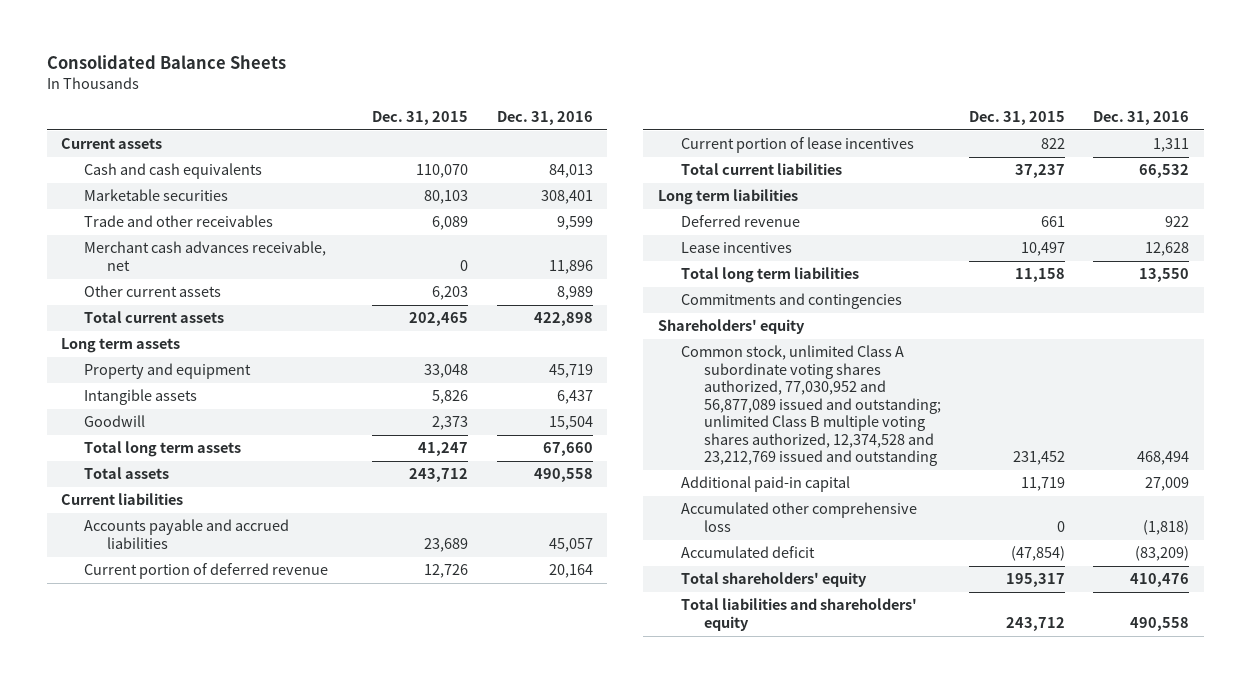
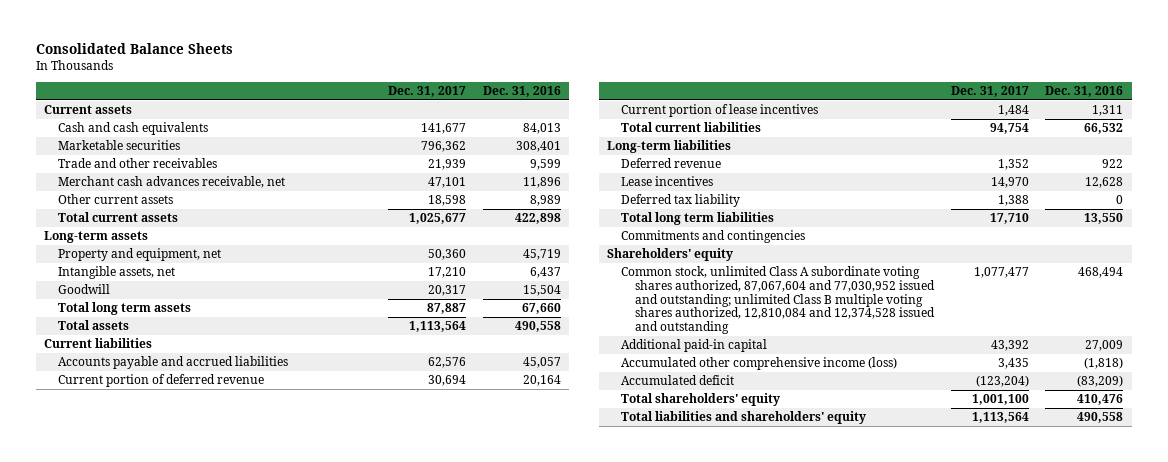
- | Dec. 31, 2015 | Dec. 31, 2016
+ | Dec. 31, 2017 | Dec. 31, 2016
- Long term assets
- Property and equipment | 33,048 | 45,719
- Intangible assets | 5,826 | 6,437
+ Long-term assets
+ Property and equipment, net | 50,360 | 45,719
+ Intangible assets, net | 17,210 | 6,437
- Long term liabilities
+ Long-term liabilities
+ Deferred tax liability | 1,388 | 0
- Common stock, unlimited Class A subordinate voting shares authorized, 77,030,952 and 56,877,089 issued and outstanding; unlimited Class B multiple voting shares authorized, 12,374,528 and 23,212,769 issued and outstanding | 231,452 | 468,494
+ Common stock, unlimited Class A subordinate voting shares authorized, 87,067,604 and 77,030,952 issued and outstanding; unlimited Class B multiple voting shares authorized, 12,810,084 and 12,374,528 issued and outstanding | 1,077,477 | 468,494
- Accumulated other comprehensive loss | 0 | (1,818)
+ Accumulated other comprehensive income (loss) | 3,435 | (1,818)

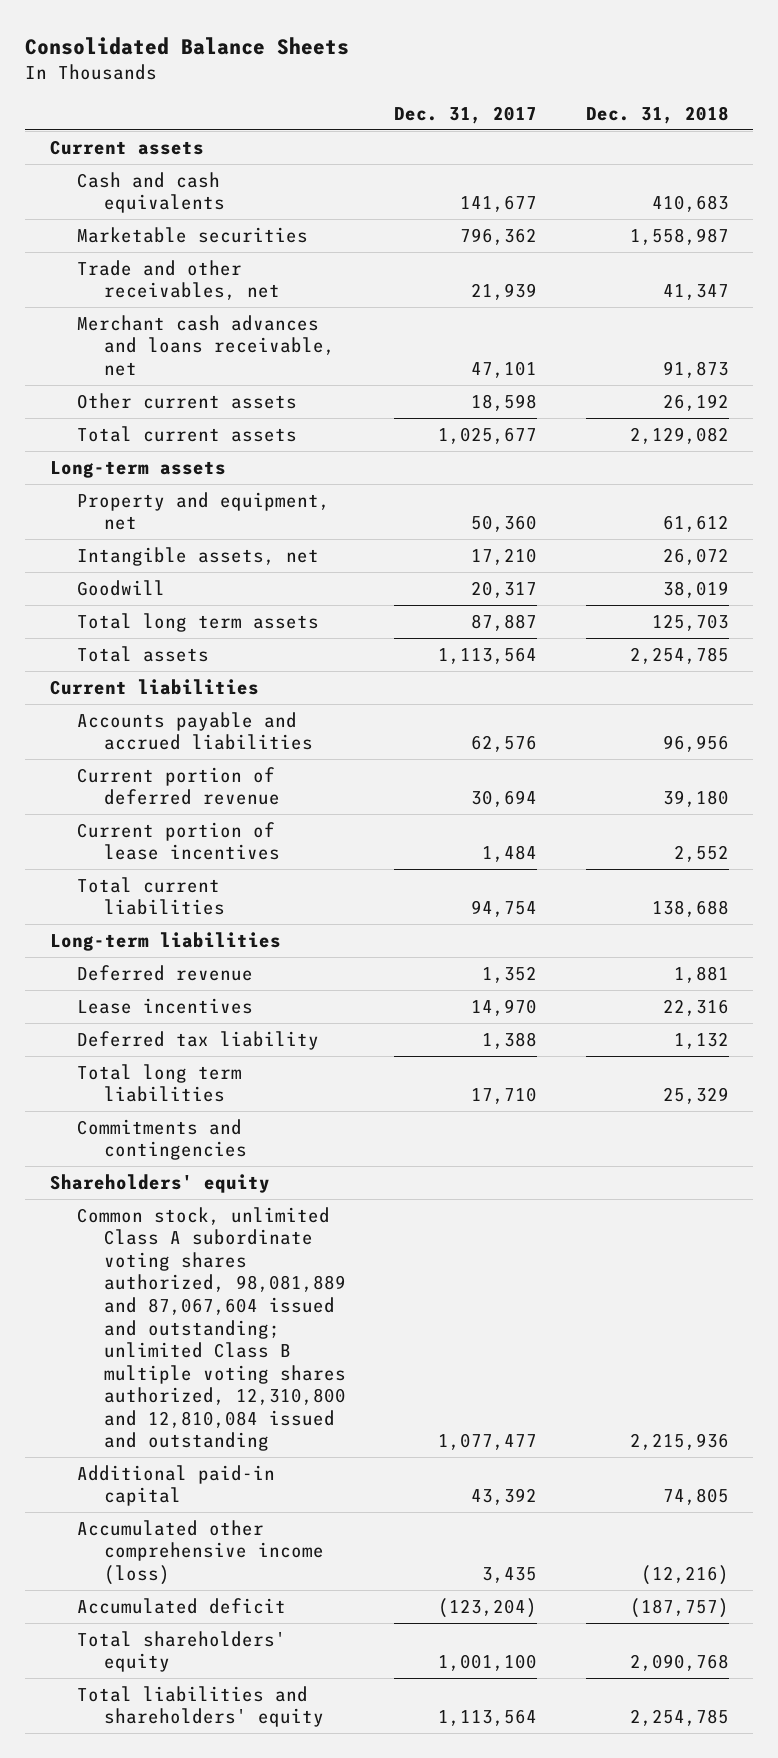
- | Dec. 31, 2017 | Dec. 31, 2016
+ | Dec. 31, 2017 | Dec. 31, 2018
- Trade and other receivables | 21,939 | 9,599
- Merchant cash advances receivable, net | 47,101 | 11,896
+ Trade and other receivables, net | 21,939 | 41,347
+ Merchant cash advances and loans receivable, net | 47,101 | 91,873
- Common stock, unlimited Class A subordinate voting shares authorized, 87,067,604 and 77,030,952 issued and outstanding; unlimited Class B multiple voting shares authorized, 12,810,084 and 12,374,528 issued and outstanding | 1,077,477 | 468,494
+ Common stock, unlimited Class A subordinate voting shares authorized, 98,081,889 and 87,067,604 issued and outstanding; unlimited Class B multiple voting shares authorized, 12,310,800 and 12,810,084 issued and outstanding | 1,077,477 | 2,215,936

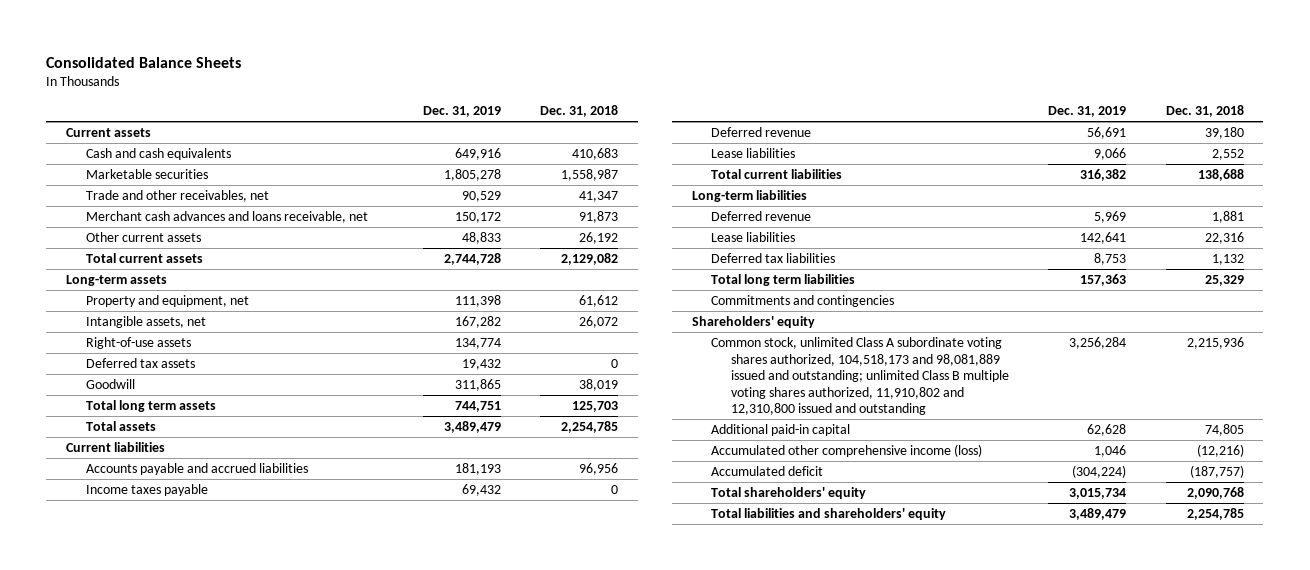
- | Dec. 31, 2017 | Dec. 31, 2018
+ | Dec. 31, 2019 | Dec. 31, 2018
+ Right-of-use assets | 134,774 |
+ Deferred tax assets | 19,432 | 0
- Current portion of deferred revenue | 30,694 | 39,180
- Current portion of lease incentives | 1,484 | 2,552
+ Income taxes payable | 69,432 | 0
+ Deferred revenue | 56,691 | 39,180
+ Lease liabilities | 9,066 | 2,552
- Lease incentives | 14,970 | 22,316
- Deferred tax liability | 1,388 | 1,132
+ Lease liabilities | 142,641 | 22,316
+ Deferred tax liabilities | 8,753 | 1,132
- Common stock, unlimited Class A subordinate voting shares authorized, 98,081,889 and 87,067,604 issued and outstanding; unlimited Class B multiple voting shares authorized, 12,310,800 and 12,810,084 issued and outstanding | 1,077,477 | 2,215,936
+ Common stock, unlimited Class A subordinate voting shares authorized, 104,518,173 and 98,081,889 issued and outstanding; unlimited Class B multiple voting shares authorized, 11,910,802 and 12,310,800 issued and outstanding | 3,256,284 | 2,215,936

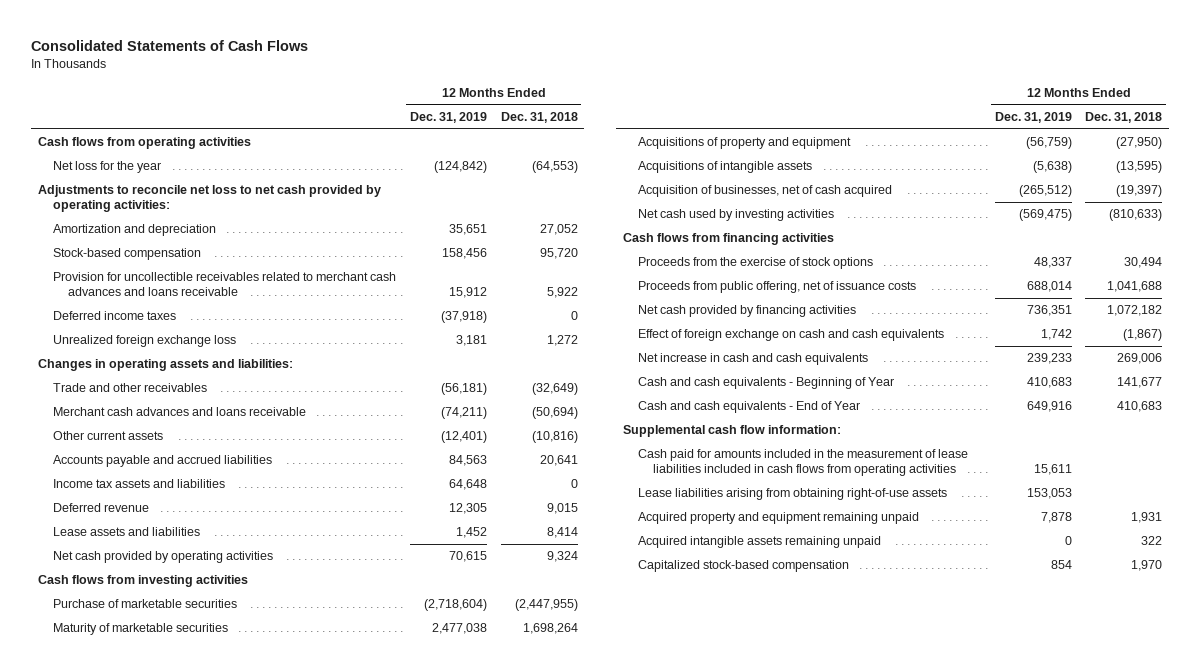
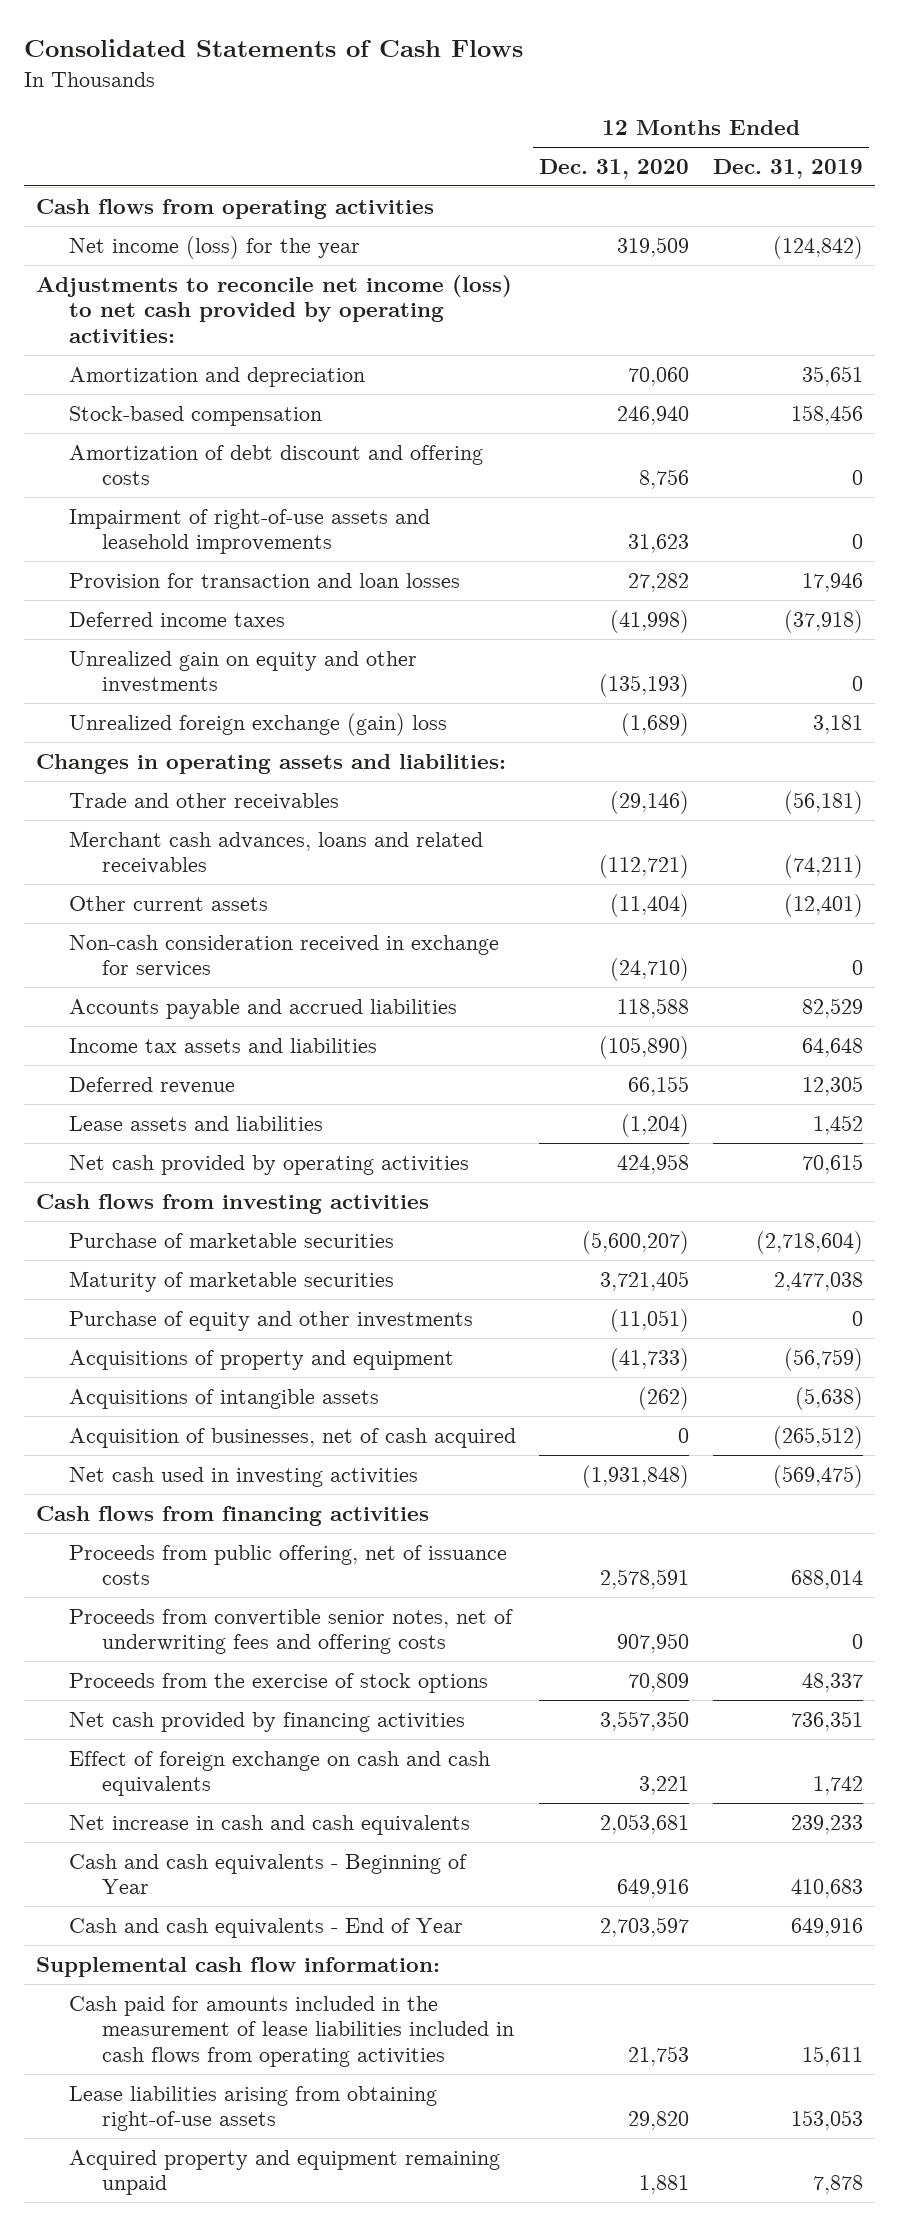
- | 12 Months Ended Dec. 31, 2019 | 12 Months Ended Dec. 31, 2018
+ | 12 Months Ended Dec. 31, 2020 | 12 Months Ended Dec. 31, 2019
- Net loss for the year | (124,842) | (64,553)
- Adjustments to reconcile net loss to net cash provided by operating activities:
+ Net income (loss) for the year | 319,509 | (124,842)
+ Adjustments to reconcile net income (loss) to net cash provided by operating activities:
- Provision for uncollectible receivables related to merchant cash advances and loans receivable | 15,912 | 5,922
+ Amortization of debt discount and offering costs | 8,756 | 0
+ Impairment of right-of-use assets and leasehold improvements | 31,623 | 0
+ Provision for transaction and loan losses | 27,282 | 17,946
- Unrealized foreign exchange loss | 3,181 | 1,272
+ Unrealized gain on equity and other investments | (135,193) | 0
+ Unrealized foreign exchange (gain) loss | (1,689) | 3,181
- Merchant cash advances and loans receivable | (74,211) | (50,694)
+ Merchant cash advances, loans and related receivables | (112,721) | (74,211)
- Accounts payable and accrued liabilities | 84,563 | 20,641
+ Non-cash consideration received in exchange for services | (24,710) | 0
+ Accounts payable and accrued liabilities | 118,588 | 82,529
+ Purchase of equity and other investments | (11,051) | 0
- Net cash used by investing activities | (569,475) | (810,633)
+ Net cash used in investing activities | (1,931,848) | (569,475)
+ Proceeds from convertible senior notes, net of underwriting fees and offering costs | 907,950 | 0
moved down: Proceeds from the exercise of stock options | 70,809 | 48,337
- Acquired intangible assets remaining unpaid | 0 | 322
- Capitalized stock-based compensation | 854 | 1,970

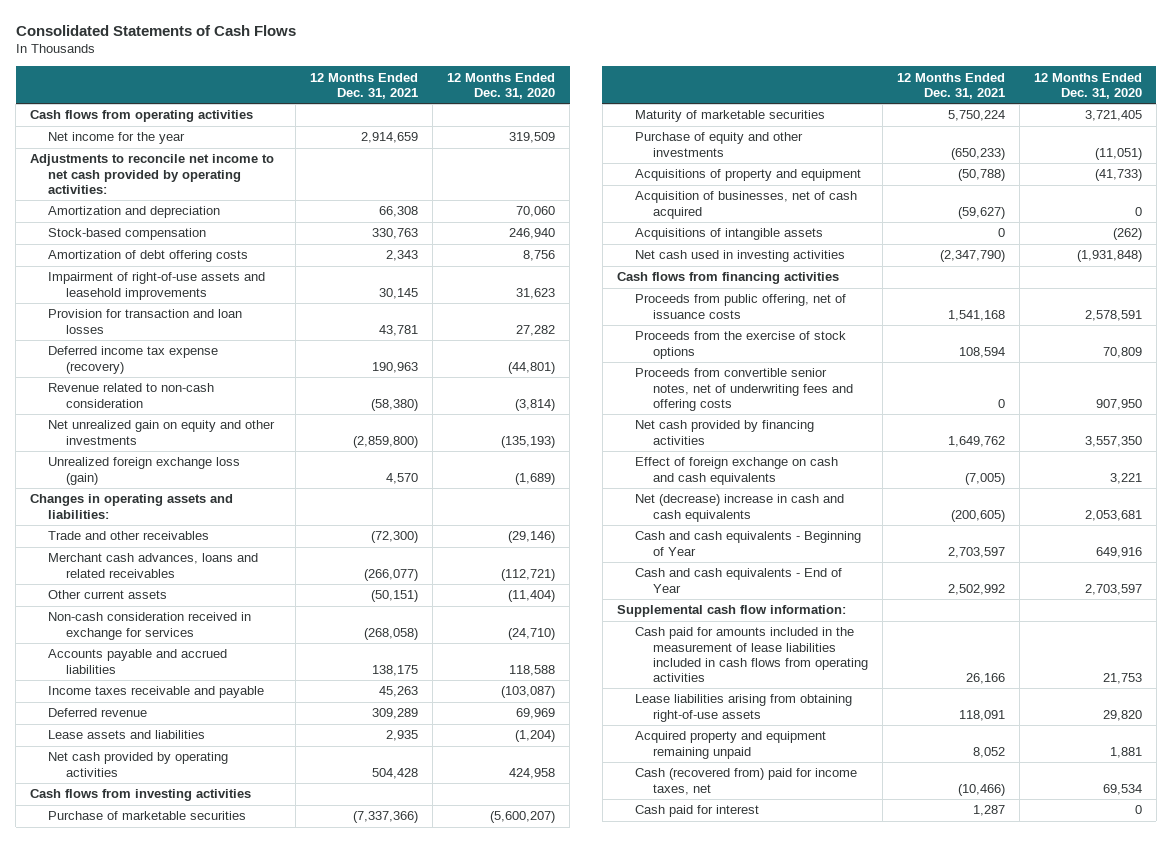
- | 12 Months Ended Dec. 31, 2020 | 12 Months Ended Dec. 31, 2019
+ | 12 Months Ended Dec. 31, 2021 | 12 Months Ended Dec. 31, 2020
- Net income (loss) for the year | 319,509 | (124,842)
- Adjustments to reconcile net income (loss) to net cash provided by operating activities:
+ Net income for the year | 2,914,659 | 319,509
+ Adjustments to reconcile net income to net cash provided by operating activities:
- Amortization of debt discount and offering costs | 8,756 | 0
+ Amortization of debt offering costs | 2,343 | 8,756
- Deferred income taxes | (41,998) | (37,918)
- Unrealized gain on equity and other investments | (135,193) | 0
- Unrealized foreign exchange (gain) loss | (1,689) | 3,181
+ Deferred income tax expense (recovery) | 190,963 | (44,801)
+ Revenue related to non-cash consideration | (58,380) | (3,814)
+ Net unrealized gain on equity and other investments | (2,859,800) | (135,193)
+ Unrealized foreign exchange loss (gain) | 4,570 | (1,689)
- Income tax assets and liabilities | (105,890) | 64,648
- Deferred revenue | 66,155 | 12,305
+ Income taxes receivable and payable | 45,263 | (103,087)
+ Deferred revenue | 309,289 | 69,969
moved down: Acquisitions of intangible assets | 0 | (262)
moved down: Proceeds from convertible senior notes, net of underwriting fees and offering costs | 0 | 907,950
- Net increase in cash and cash equivalents | 2,053,681 | 239,233
+ Net (decrease) increase in cash and cash equivalents | (200,605) | 2,053,681
+ Cash (recovered from) paid for income taxes, net | (10,466) | 69,534
+ Cash paid for interest | 1,287 | 0

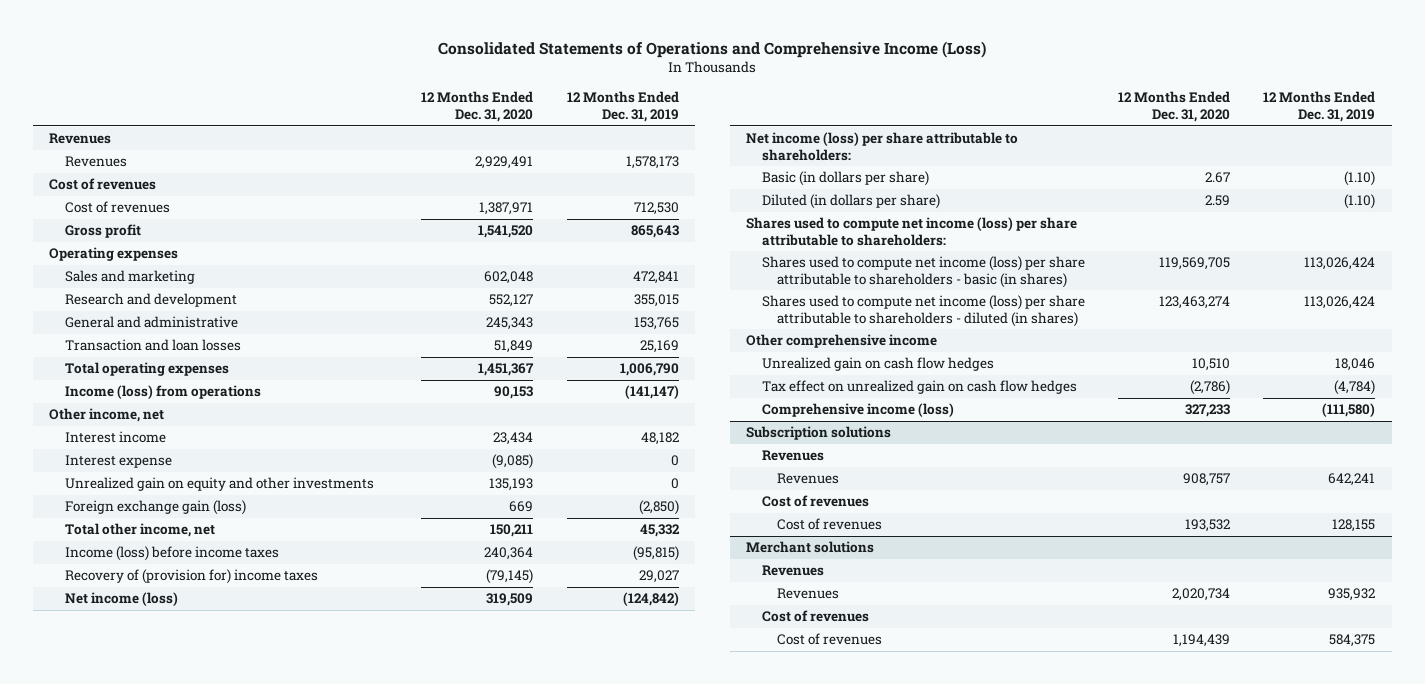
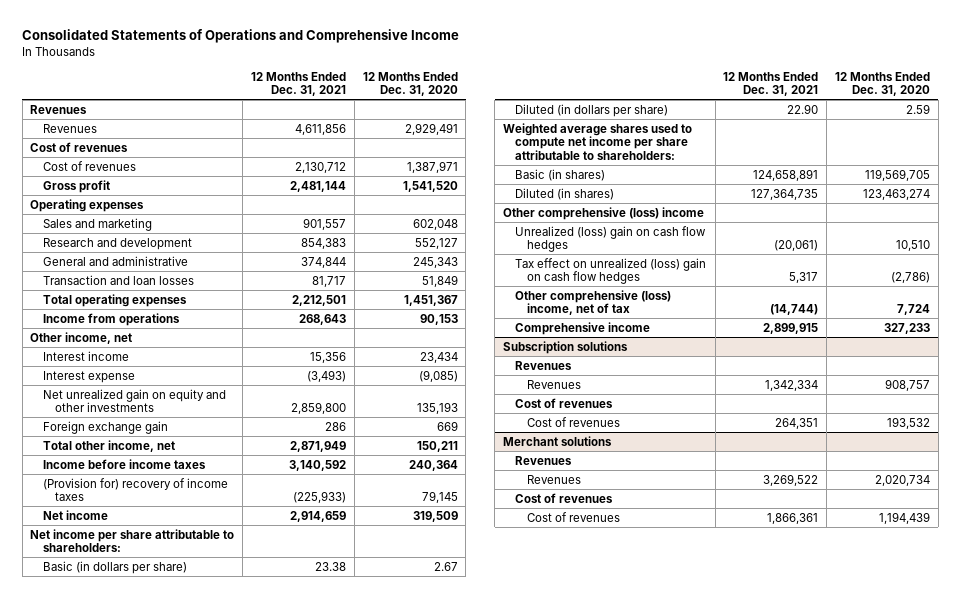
- Consolidated Statements of Operations and Comprehensive Income (Loss)
+ Consolidated Statements of Operations and Comprehensive Income
- | 12 Months Ended Dec. 31, 2020 | 12 Months Ended Dec. 31, 2019
+ | 12 Months Ended Dec. 31, 2021 | 12 Months Ended Dec. 31, 2020
- Income (loss) from operations | 90,153 | (141,147)
+ Income from operations | 268,643 | 90,153
- Unrealized gain on equity and other investments | 135,193 | 0
- Foreign exchange gain (loss) | 669 | (2,850)
+ Net unrealized gain on equity and other investments | 2,859,800 | 135,193
+ Foreign exchange gain | 286 | 669
- Income (loss) before income taxes | 240,364 | (95,815)
- Recovery of (provision for) income taxes | (79,145) | 29,027
- Net income (loss) | 319,509 | (124,842)
- Net income (loss) per share attributable to shareholders:
+ Income before income taxes | 3,140,592 | 240,364
+ (Provision for) recovery of income taxes | (225,933) | 79,145
+ Net income | 2,914,659 | 319,509
+ Net income per share attributable to shareholders:
- Shares used to compute net income (loss) per share attributable to shareholders:
- Shares used to compute net income (loss) per share attributable to shareholders - basic (in shares) | 119,569,705 | 113,026,424
- Shares used to compute net income (loss) per share attributable to shareholders - diluted (in shares) | 123,463,274 | 113,026,424
- Other comprehensive income
- Unrealized gain on cash flow hedges | 10,510 | 18,046
- Tax effect on unrealized gain on cash flow hedges | (2,786) | (4,784)
- Comprehensive income (loss) | 327,233 | (111,580)
+ Weighted average shares used to compute net income per share attributable to shareholders:
+ Basic (in shares) | 124,658,891 | 119,569,705
+ Diluted (in shares) | 127,364,735 | 123,463,274
+ Other comprehensive (loss) income
+ Unrealized (loss) gain on cash flow hedges | (20,061) | 10,510
+ Tax effect on unrealized (loss) gain on cash flow hedges | 5,317 | (2,786)
+ Other comprehensive (loss) income, net of tax | (14,744) | 7,724
+ Comprehensive income | 2,899,915 | 327,233

